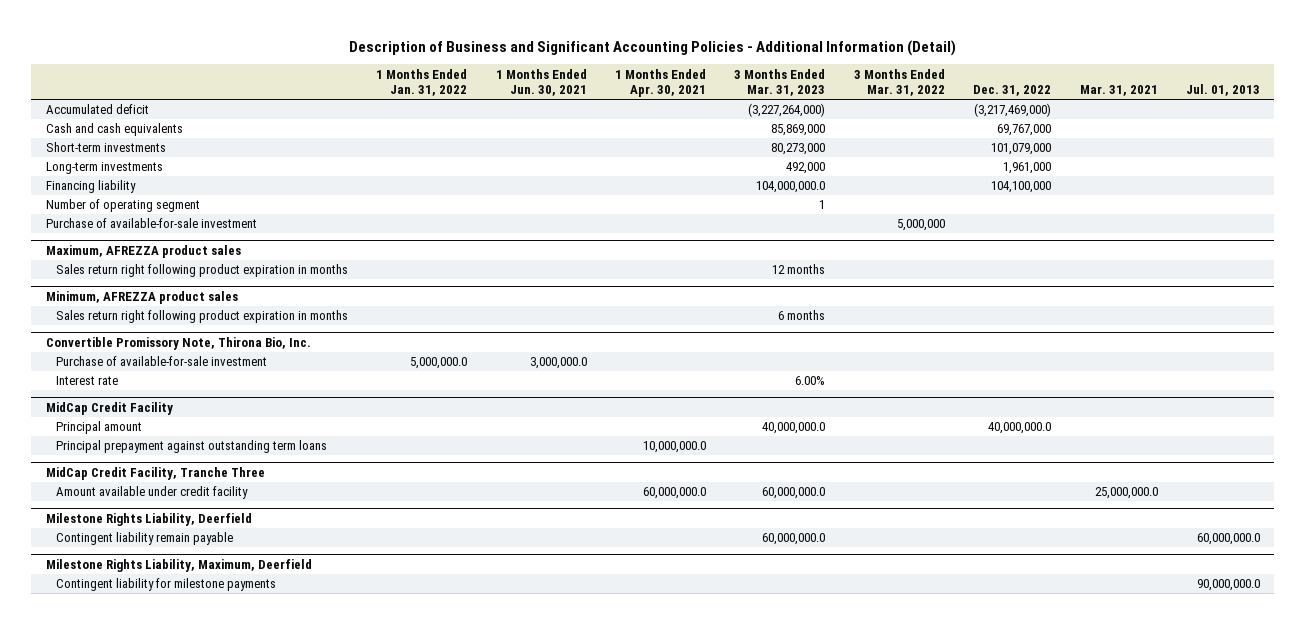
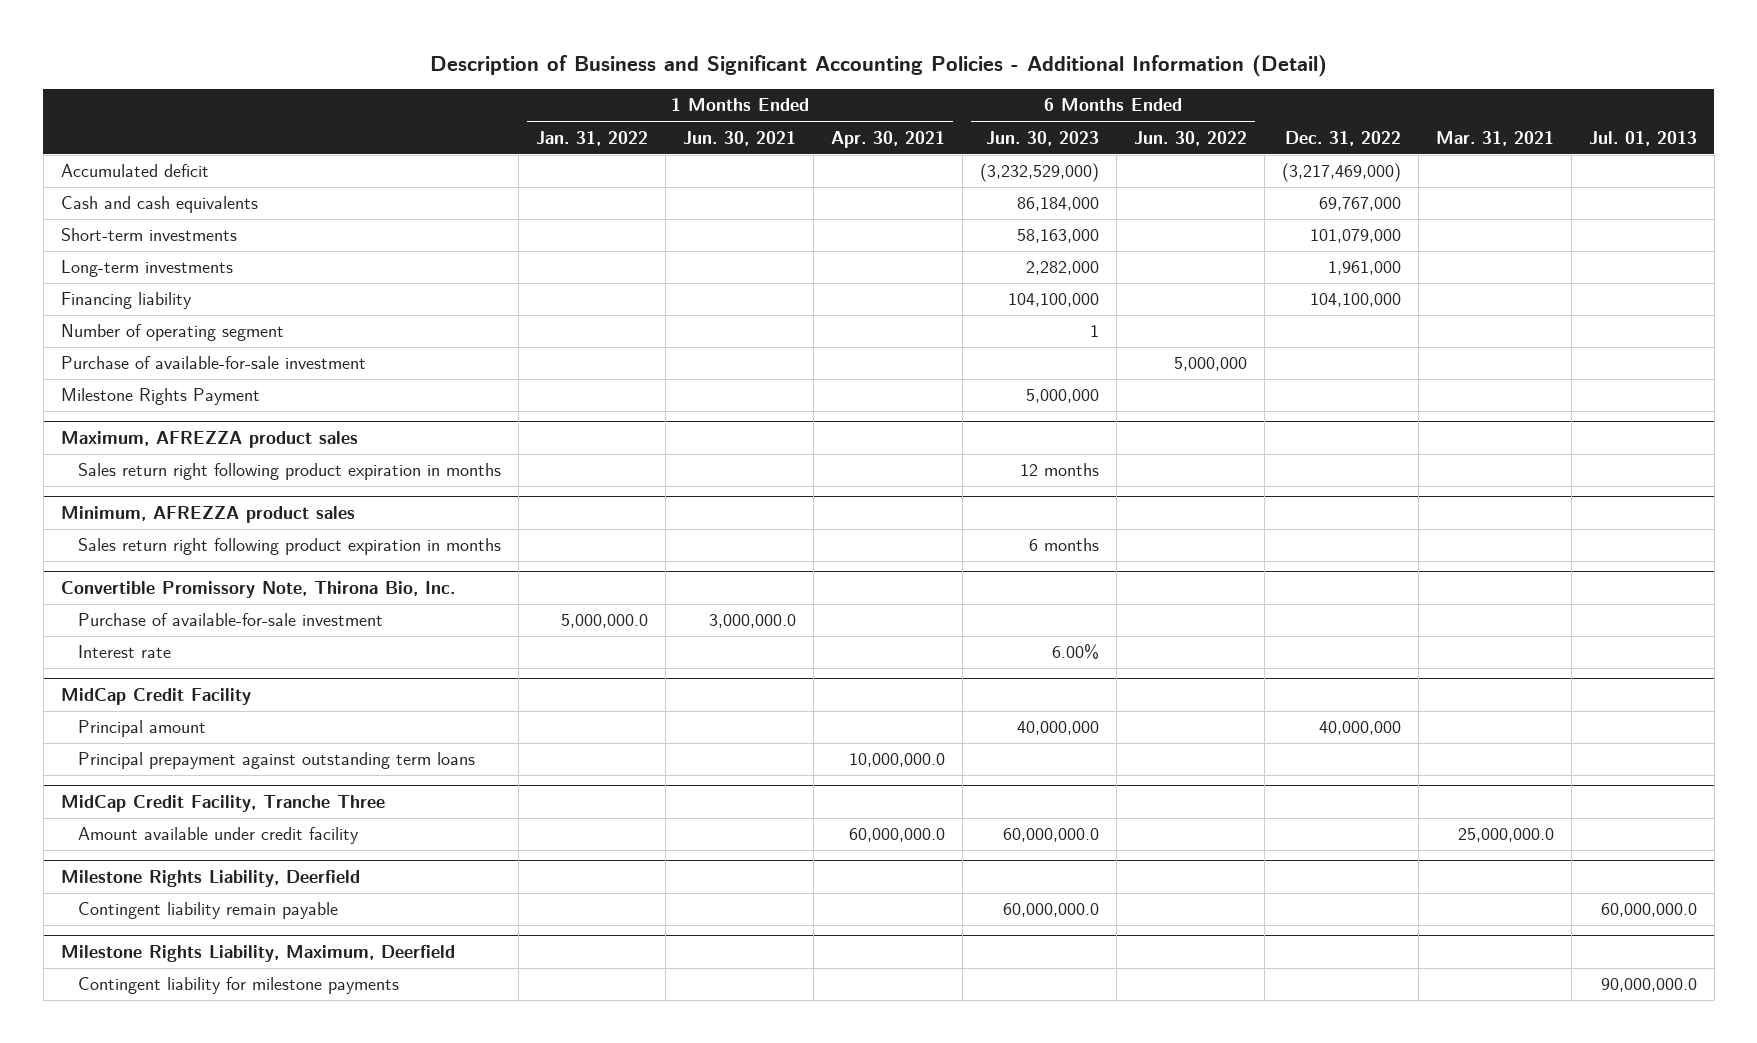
- | 1 Months Ended Jan. 31, 2022 | 1 Months Ended Jun. 30, 2021 | 1 Months Ended Apr. 30, 2021 | 3 Months Ended Mar. 31, 2023 | 3 Months Ended Mar. 31, 2022 | Dec. 31, 2022 | Mar. 31, 2021 | Jul. 01, 2013
+ | 1 Months Ended Jan. 31, 2022 | 1 Months Ended Jun. 30, 2021 | 1 Months Ended Apr. 30, 2021 | 6 Months Ended Jun. 30, 2023 | 6 Months Ended Jun. 30, 2022 | Dec. 31, 2022 | Mar. 31, 2021 | Jul. 01, 2013
+ Milestone Rights Payment | | | | 5,000,000 | | | |
@ MidCap Credit Facility
- Principal amount | | | | 40,000,000.0 | | 40,000,000.0 | |
+ Principal amount | | | | 40,000,000 | | 40,000,000 | |

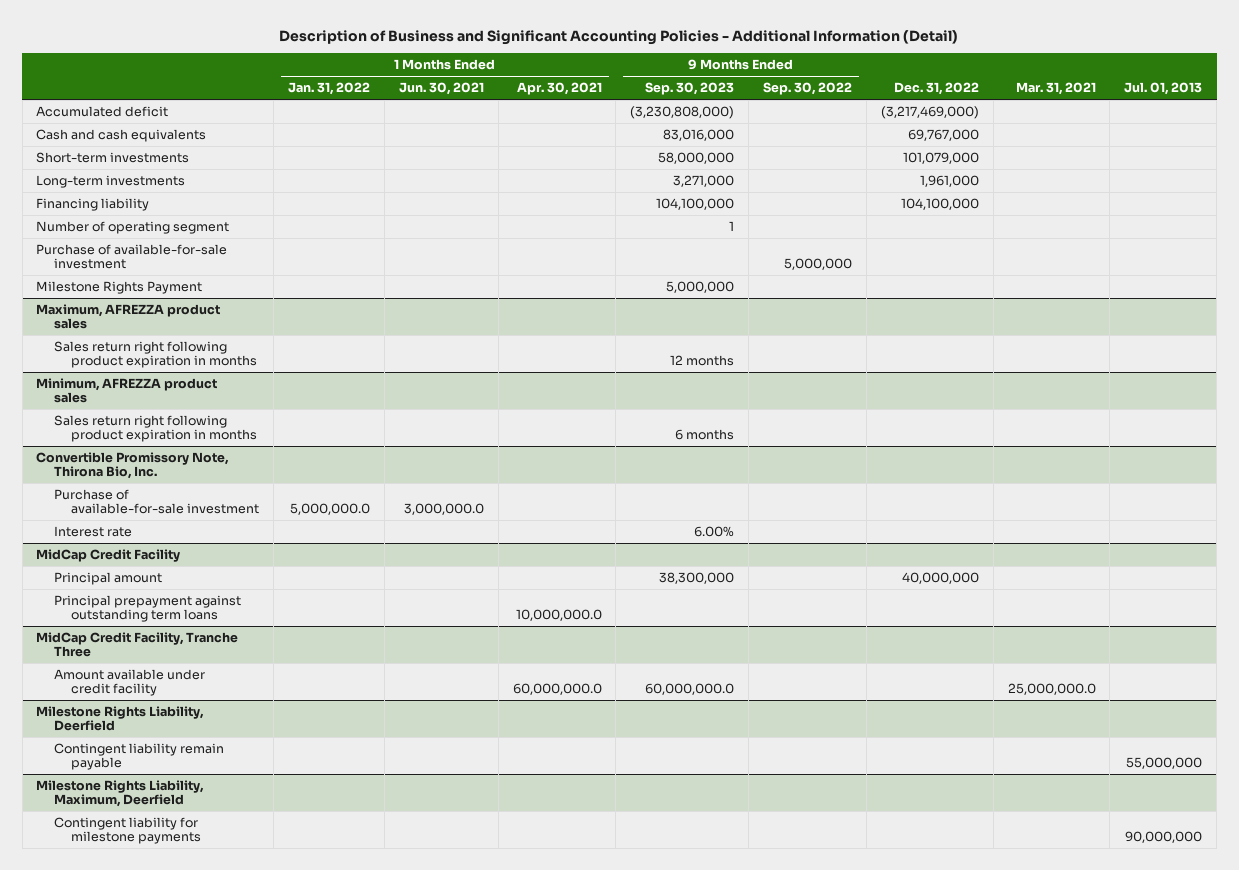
- | 1 Months Ended Jan. 31, 2022 | 1 Months Ended Jun. 30, 2021 | 1 Months Ended Apr. 30, 2021 | 6 Months Ended Jun. 30, 2023 | 6 Months Ended Jun. 30, 2022 | Dec. 31, 2022 | Mar. 31, 2021 | Jul. 01, 2013
+ | 1 Months Ended Jan. 31, 2022 | 1 Months Ended Jun. 30, 2021 | 1 Months Ended Apr. 30, 2021 | 9 Months Ended Sep. 30, 2023 | 9 Months Ended Sep. 30, 2022 | Dec. 31, 2022 | Mar. 31, 2021 | Jul. 01, 2013
@ Milestone Rights Liability, Deerfield
- Contingent liability remain payable | | | | 60,000,000.0 | | | | 60,000,000.0
+ Contingent liability remain payable | | | | | | | | 55,000,000
@ Milestone Rights Liability, Maximum, Deerfield
- Contingent liability for milestone payments | | | | | | | | 90,000,000.0
+ Contingent liability for milestone payments | | | | | | | | 90,000,000

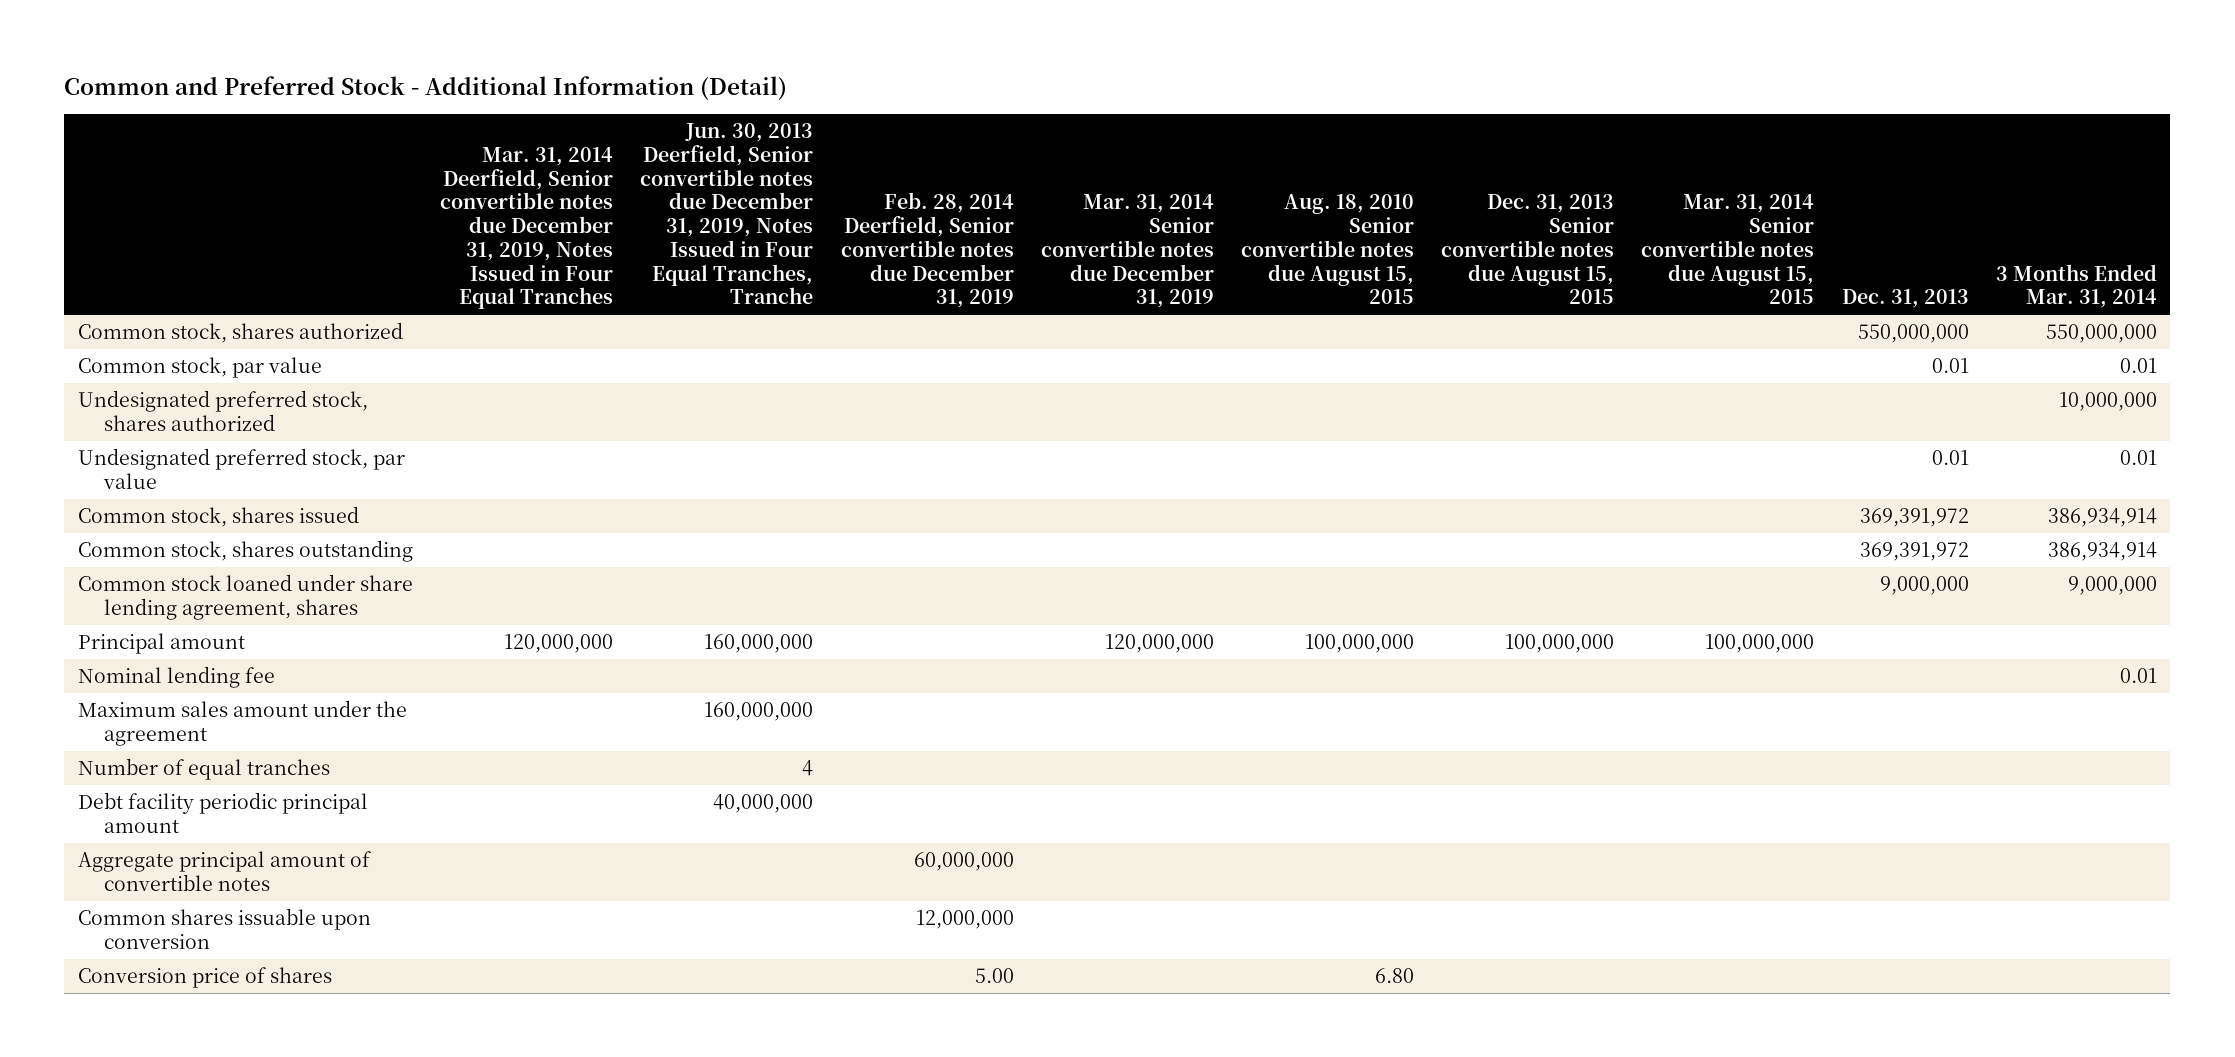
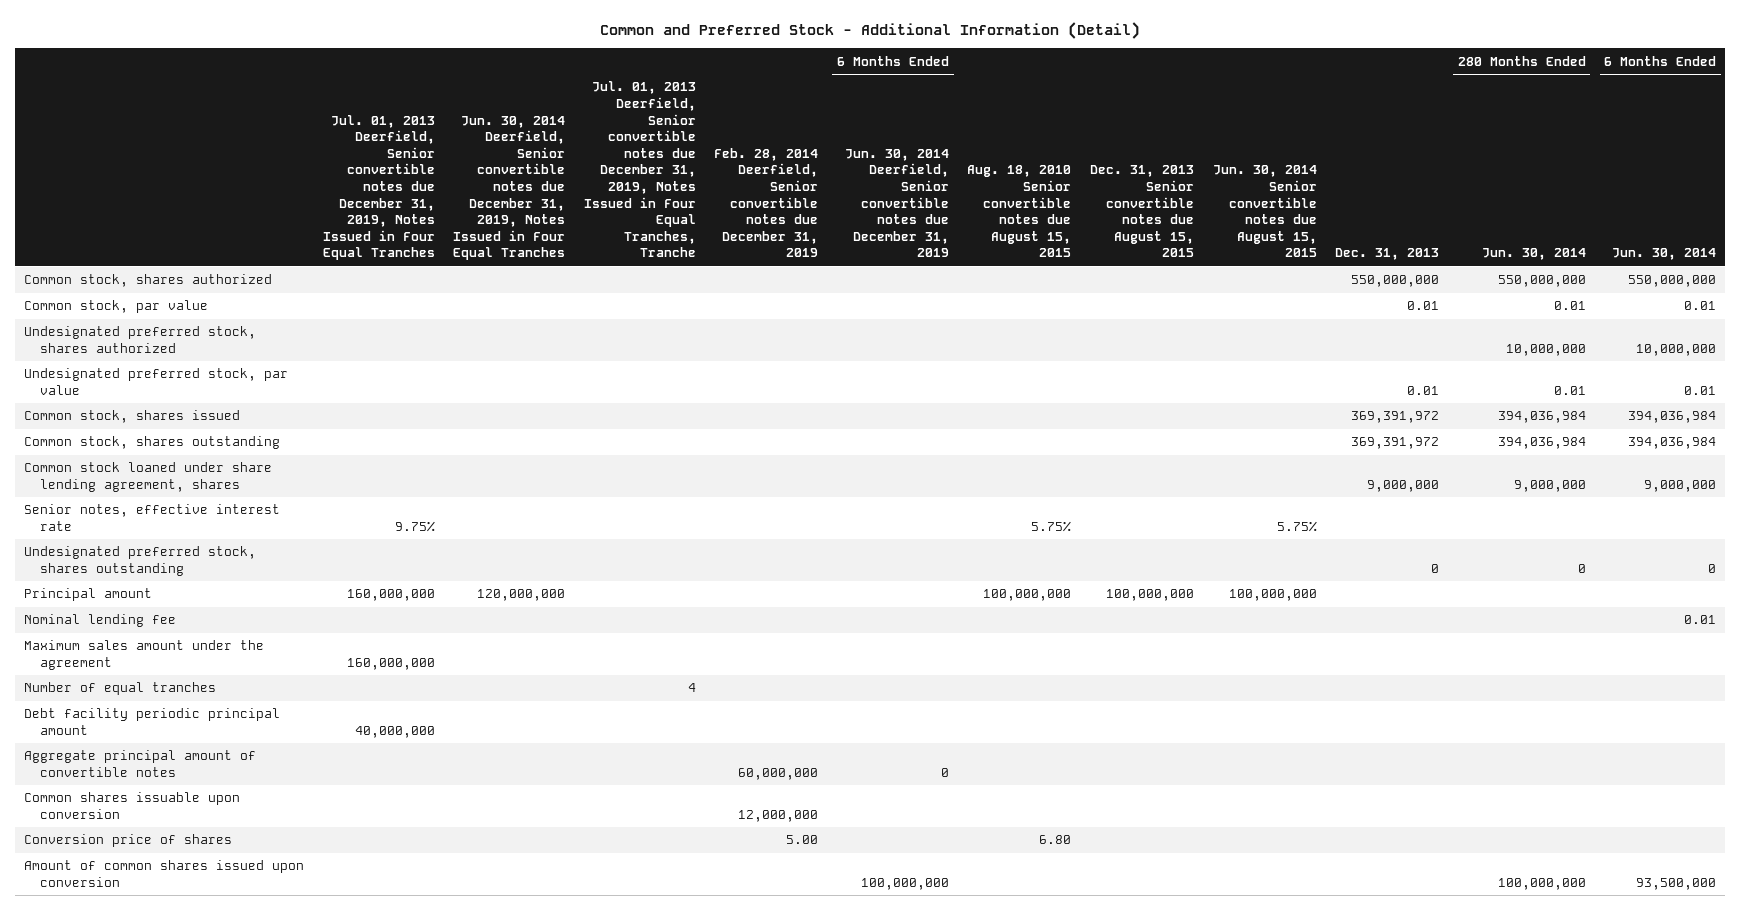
- | Mar. 31, 2014 Deerfield, Senior convertible notes due December 31, 2019, Notes Issued in Four Equal Tranches | Jun. 30, 2013 Deerfield, Senior convertible notes due December 31, 2019, Notes Issued in Four Equal Tranches, Tranche | Feb. 28, 2014 Deerfield, Senior convertible notes due December 31, 2019 | Mar. 31, 2014 Senior convertible notes due December 31, 2019 | Aug. 18, 2010 Senior convertible notes due August 15, 2015 | Dec. 31, 2013 Senior convertible notes due August 15, 2015 | Mar. 31, 2014 Senior convertible notes due August 15, 2015 | Dec. 31, 2013 | 3 Months Ended Mar. 31, 2014
+ | Jul. 01, 2013 Deerfield, Senior convertible notes due December 31, 2019, Notes Issued in Four Equal Tranches | Jun. 30, 2014 Deerfield, Senior convertible notes due December 31, 2019, Notes Issued in Four Equal Tranches | Jul. 01, 2013 Deerfield, Senior convertible notes due December 31, 2019, Notes Issued in Four Equal Tranches, Tranche | Feb. 28, 2014 Deerfield, Senior convertible notes due December 31, 2019 | 6 Months Ended Jun. 30, 2014 Deerfield, Senior convertible notes due December 31, 2019 | Aug. 18, 2010 Senior convertible notes due August 15, 2015 | Dec. 31, 2013 Senior convertible notes due August 15, 2015 | Jun. 30, 2014 Senior convertible notes due August 15, 2015 | Dec. 31, 2013 | 280 Months Ended Jun. 30, 2014 | 6 Months Ended Jun. 30, 2014
+ Senior notes, effective interest rate | 9.75% | | | | | 5.75% | | 5.75% | | |
+ Undesignated preferred stock, shares outstanding | | | | | | | | | 0 | 0 | 0
+ Amount of common shares issued upon conversion | | | | | 100,000,000 | | | | | 100,000,000 | 93,500,000

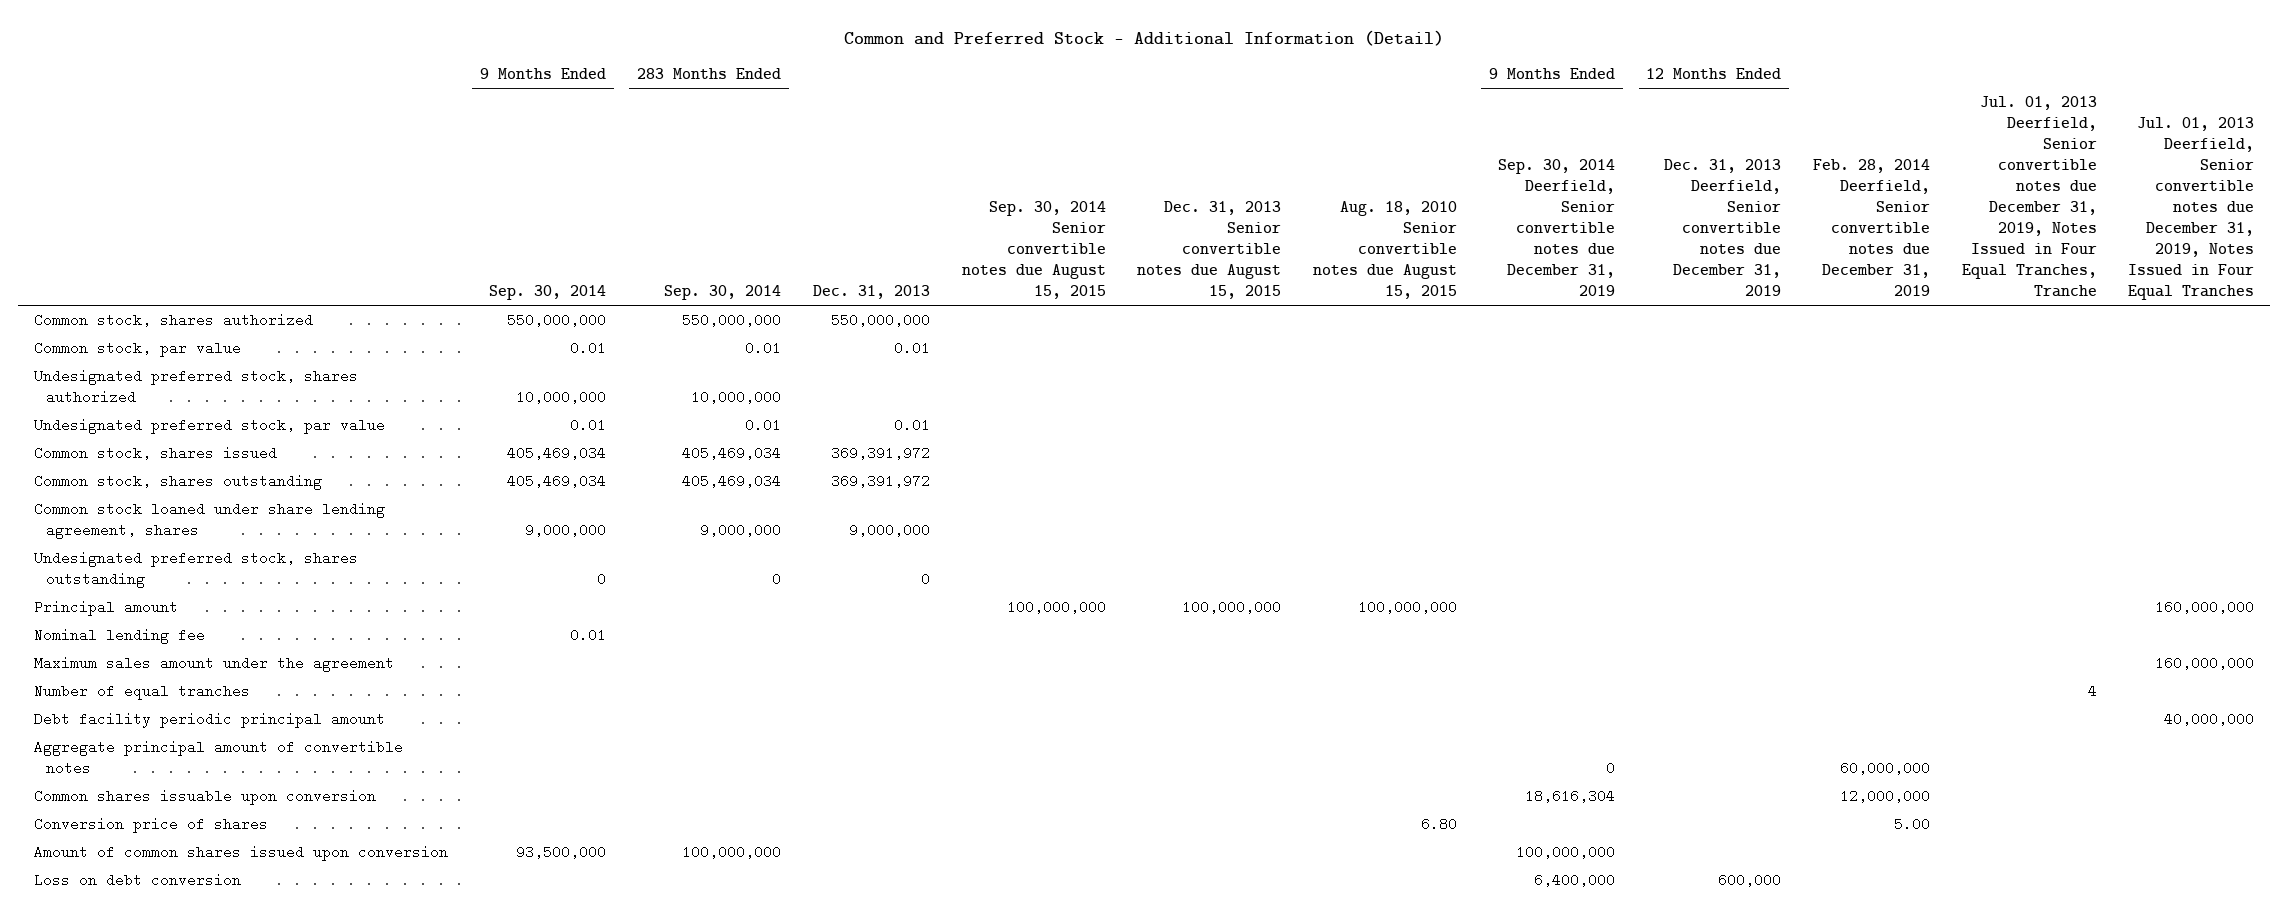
- | Jul. 01, 2013 Deerfield, Senior convertible notes due December 31, 2019, Notes Issued in Four Equal Tranches | Jun. 30, 2014 Deerfield, Senior convertible notes due December 31, 2019, Notes Issued in Four Equal Tranches | Jul. 01, 2013 Deerfield, Senior convertible notes due December 31, 2019, Notes Issued in Four Equal Tranches, Tranche | Feb. 28, 2014 Deerfield, Senior convertible notes due December 31, 2019 | 6 Months Ended Jun. 30, 2014 Deerfield, Senior convertible notes due December 31, 2019 | Aug. 18, 2010 Senior convertible notes due August 15, 2015 | Dec. 31, 2013 Senior convertible notes due August 15, 2015 | Jun. 30, 2014 Senior convertible notes due August 15, 2015 | Dec. 31, 2013 | 280 Months Ended Jun. 30, 2014 | 6 Months Ended Jun. 30, 2014
+ | 9 Months Ended Sep. 30, 2014 | 283 Months Ended Sep. 30, 2014 | Dec. 31, 2013 | Sep. 30, 2014 Senior convertible notes due August 15, 2015 | Dec. 31, 2013 Senior convertible notes due August 15, 2015 | Aug. 18, 2010 Senior convertible notes due August 15, 2015 | 9 Months Ended Sep. 30, 2014 Deerfield, Senior convertible notes due December 31, 2019 | 12 Months Ended Dec. 31, 2013 Deerfield, Senior convertible notes due December 31, 2019 | Feb. 28, 2014 Deerfield, Senior convertible notes due December 31, 2019 | Jul. 01, 2013 Deerfield, Senior convertible notes due December 31, 2019, Notes Issued in Four Equal Tranches, Tranche | Jul. 01, 2013 Deerfield, Senior convertible notes due December 31, 2019, Notes Issued in Four Equal Tranches
- Senior notes, effective interest rate | 9.75% | | | | | 5.75% | | 5.75% | | |
+ Loss on debt conversion | | | | | | | 6,400,000 | 600,000 | | |

